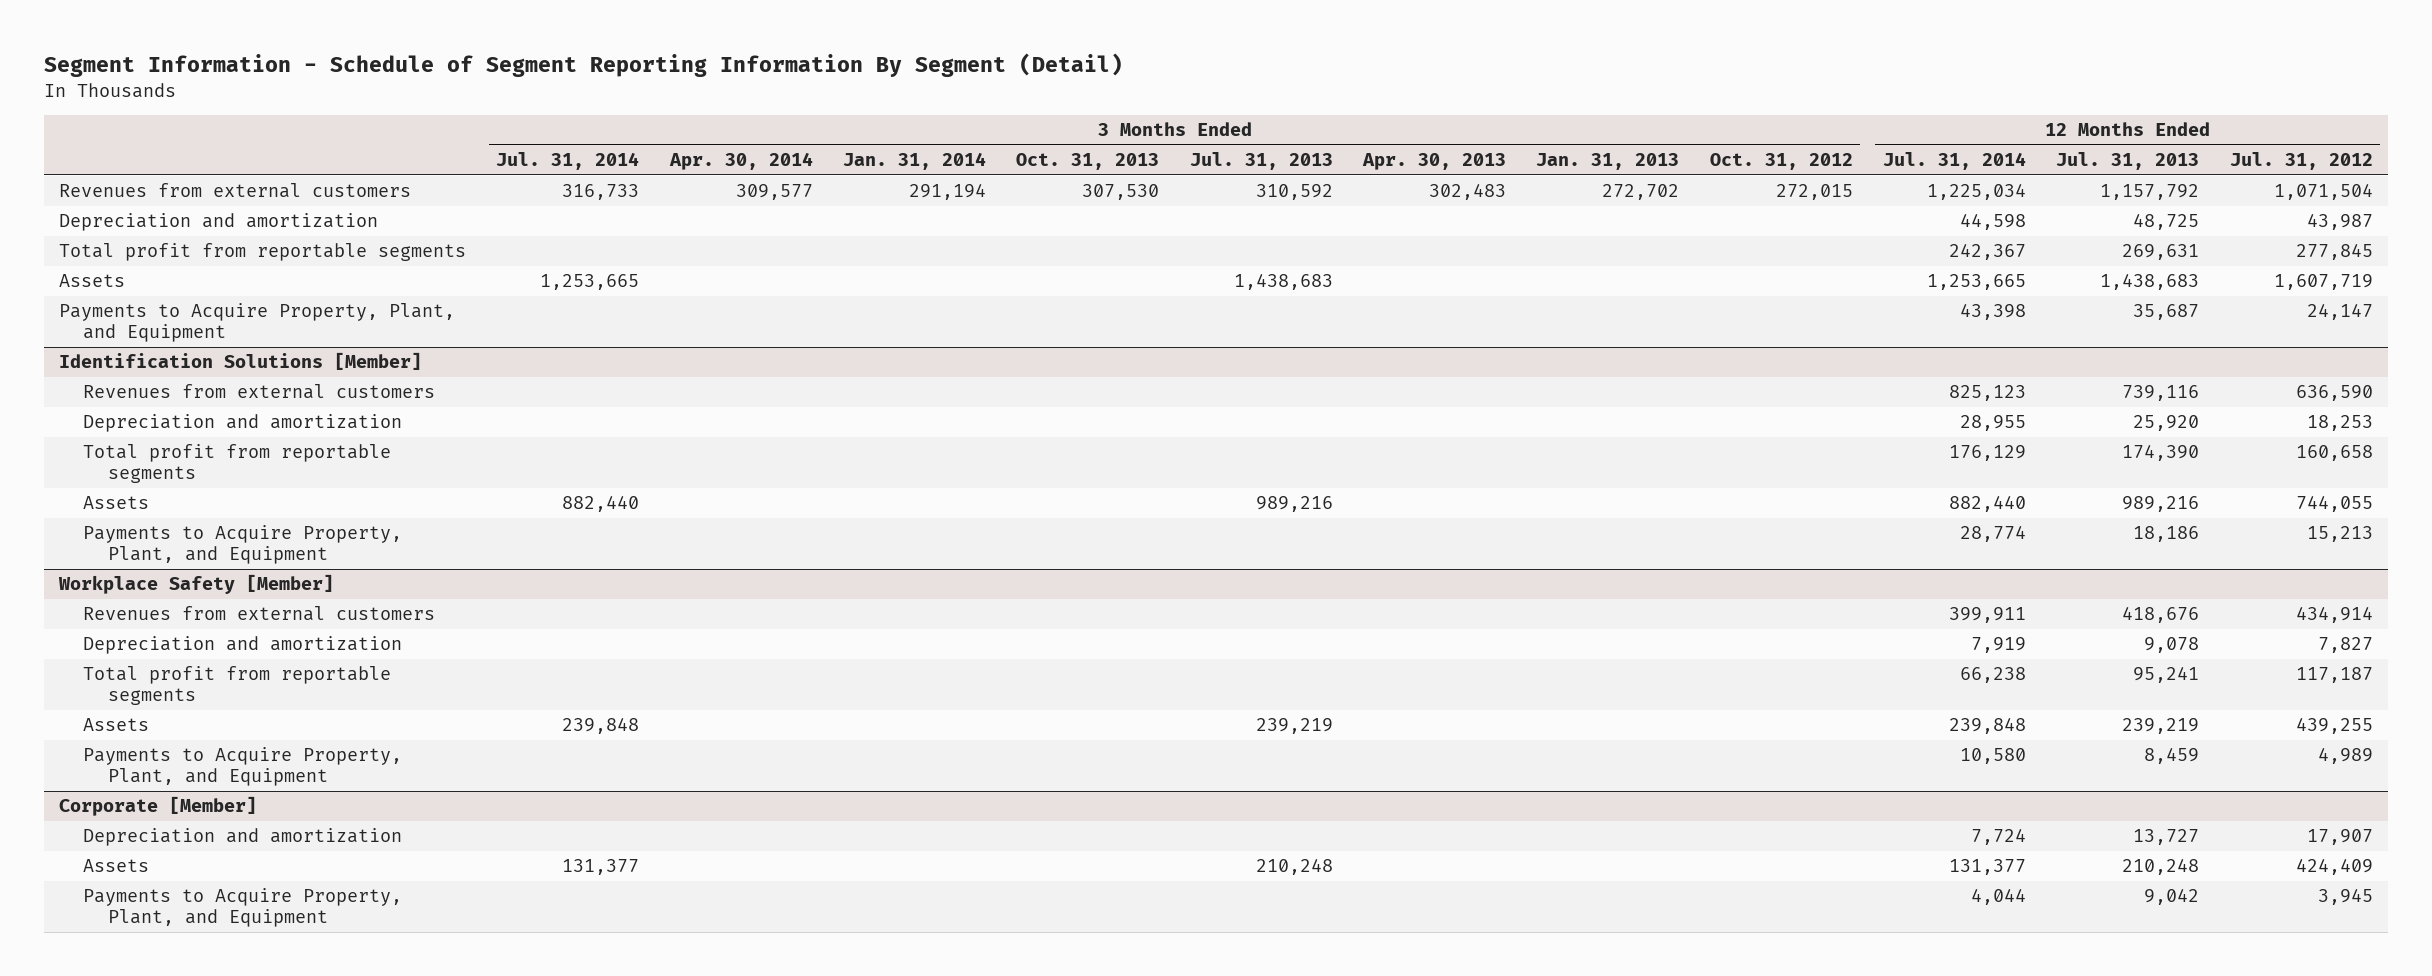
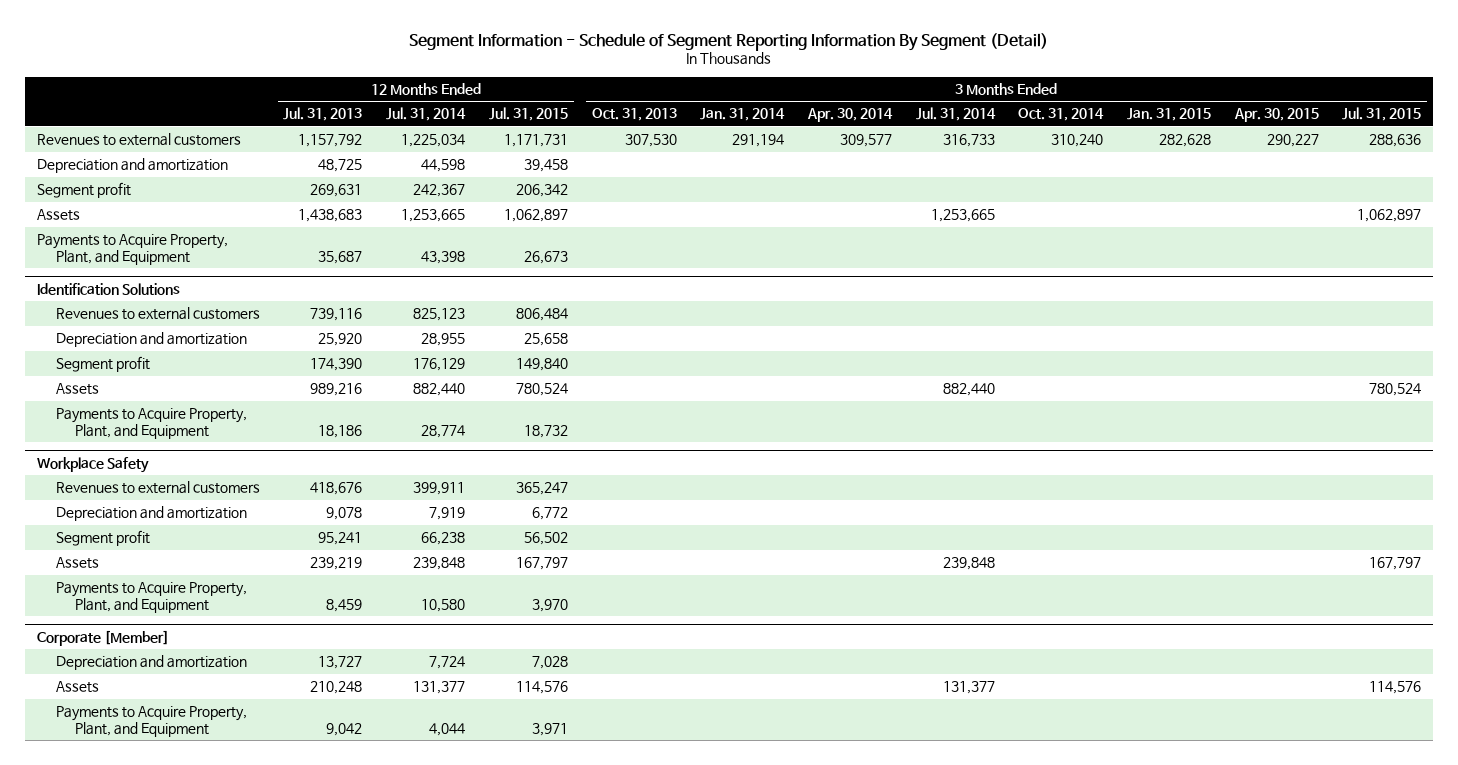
- | 3 Months Ended Jul. 31, 2014 | 3 Months Ended Apr. 30, 2014 | 3 Months Ended Jan. 31, 2014 | 3 Months Ended Oct. 31, 2013 | 3 Months Ended Jul. 31, 2013 | 3 Months Ended Apr. 30, 2013 | 3 Months Ended Jan. 31, 2013 | 3 Months Ended Oct. 31, 2012 | 12 Months Ended Jul. 31, 2014 | 12 Months Ended Jul. 31, 2013 | 12 Months Ended Jul. 31, 2012
+ | 12 Months Ended Jul. 31, 2013 | 12 Months Ended Jul. 31, 2014 | 12 Months Ended Jul. 31, 2015 | 3 Months Ended Oct. 31, 2013 | 3 Months Ended Jan. 31, 2014 | 3 Months Ended Apr. 30, 2014 | 3 Months Ended Jul. 31, 2014 | 3 Months Ended Oct. 31, 2014 | 3 Months Ended Jan. 31, 2015 | 3 Months Ended Apr. 30, 2015 | 3 Months Ended Jul. 31, 2015
- Revenues from external customers | 316,733 | 309,577 | 291,194 | 307,530 | 310,592 | 302,483 | 272,702 | 272,015 | 1,225,034 | 1,157,792 | 1,071,504
+ Revenues to external customers | 1,157,792 | 1,225,034 | 1,171,731 | 307,530 | 291,194 | 309,577 | 316,733 | 310,240 | 282,628 | 290,227 | 288,636
- Total profit from reportable segments | | | | | | | | | 242,367 | 269,631 | 277,845
+ Segment profit | 269,631 | 242,367 | 206,342 | | | | | | | |
- Identification Solutions [Member]
- Revenues from external customers | | | | | | | | | 825,123 | 739,116 | 636,590
+ Identification Solutions
+ Revenues to external customers | 739,116 | 825,123 | 806,484 | | | | | | | |
- Total profit from reportable segments | | | | | | | | | 176,129 | 174,390 | 160,658
+ Segment profit | 174,390 | 176,129 | 149,840 | | | | | | | |
- Workplace Safety [Member]
- Revenues from external customers | | | | | | | | | 399,911 | 418,676 | 434,914
+ Workplace Safety
+ Revenues to external customers | 418,676 | 399,911 | 365,247 | | | | | | | |
- Total profit from reportable segments | | | | | | | | | 66,238 | 95,241 | 117,187
+ Segment profit | 95,241 | 66,238 | 56,502 | | | | | | | |

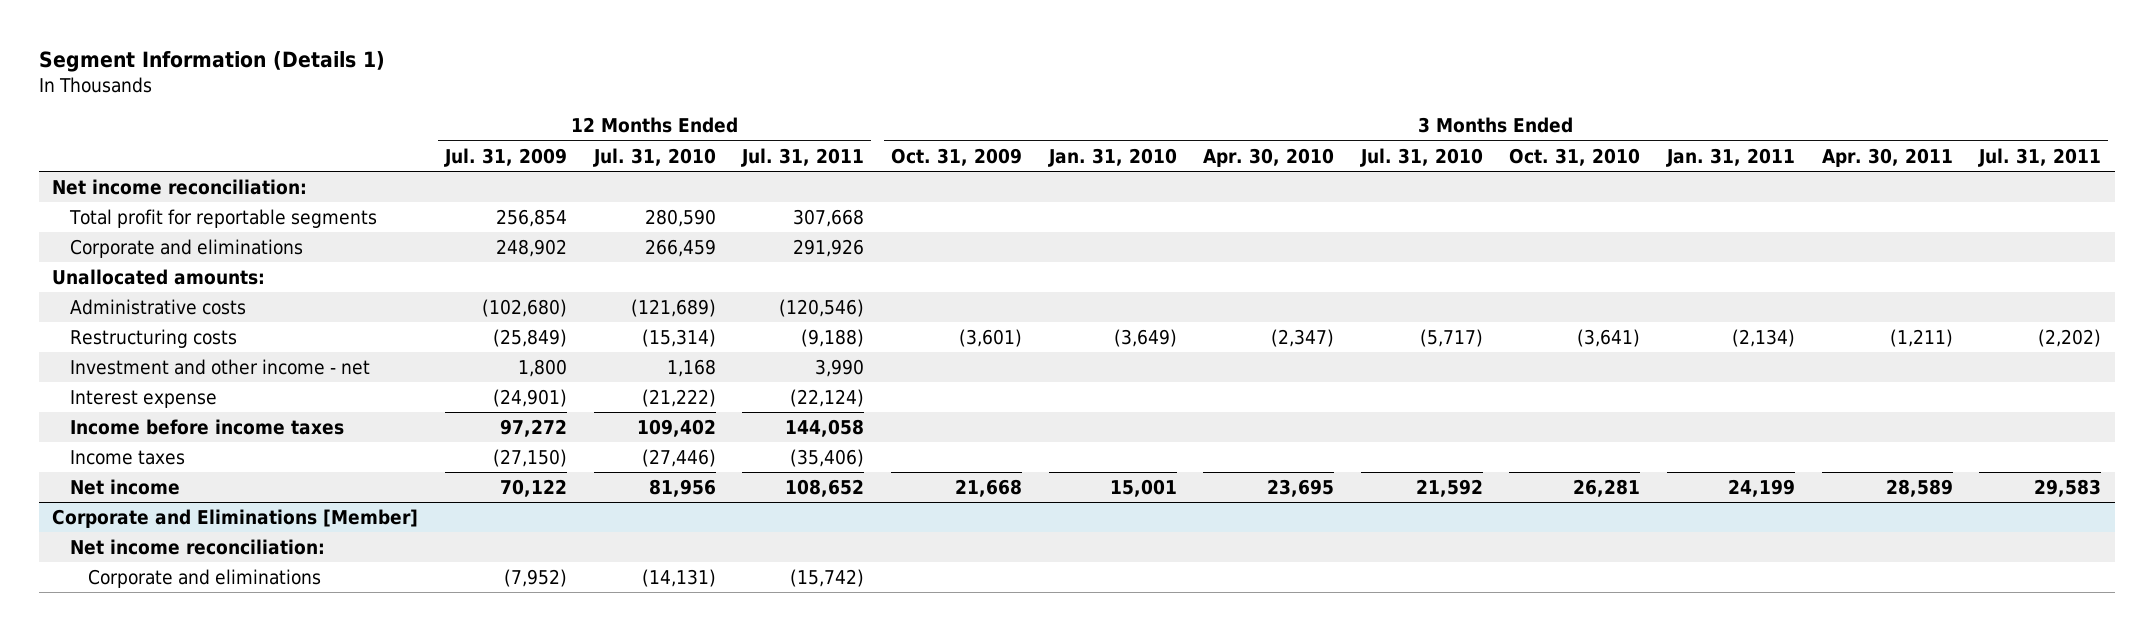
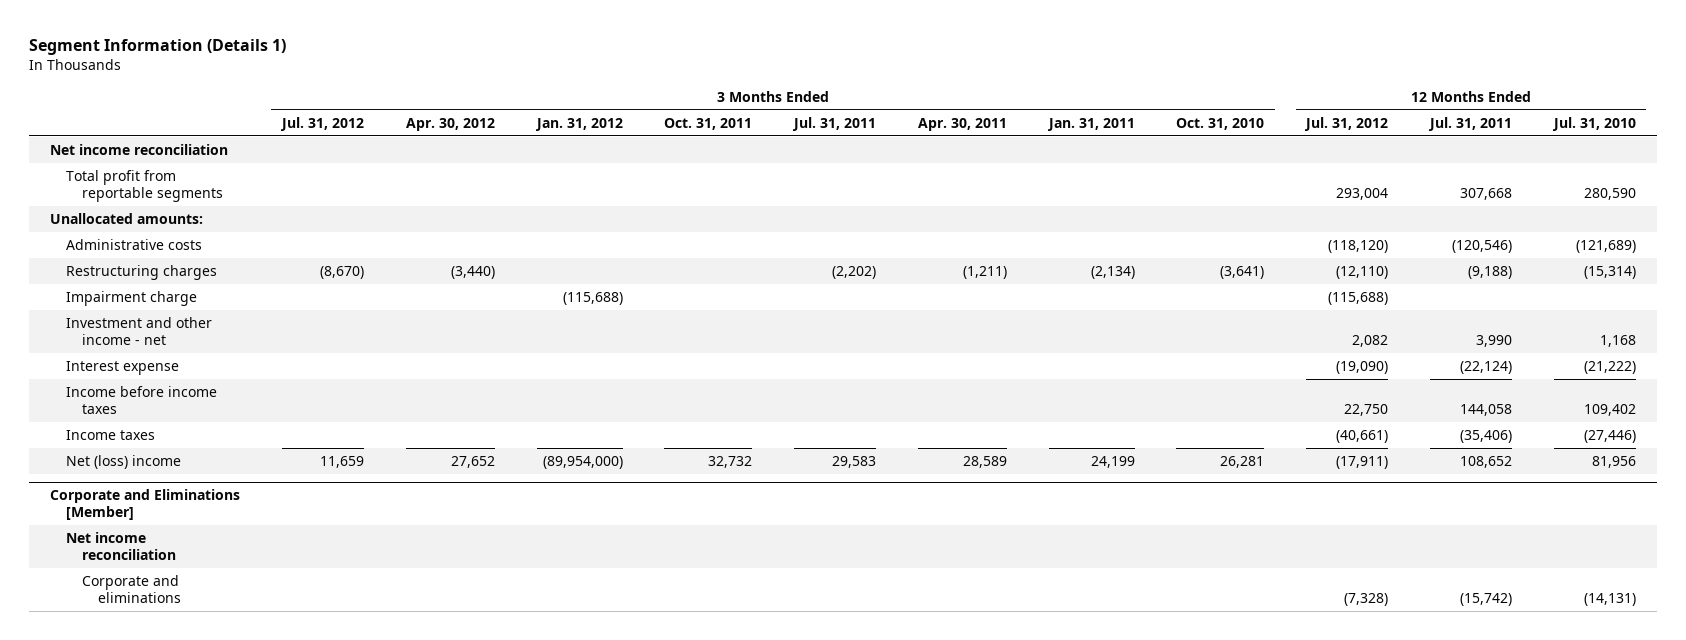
- | 12 Months Ended Jul. 31, 2009 | 12 Months Ended Jul. 31, 2010 | 12 Months Ended Jul. 31, 2011 | 3 Months Ended Oct. 31, 2009 | 3 Months Ended Jan. 31, 2010 | 3 Months Ended Apr. 30, 2010 | 3 Months Ended Jul. 31, 2010 | 3 Months Ended Oct. 31, 2010 | 3 Months Ended Jan. 31, 2011 | 3 Months Ended Apr. 30, 2011 | 3 Months Ended Jul. 31, 2011
+ | 3 Months Ended Jul. 31, 2012 | 3 Months Ended Apr. 30, 2012 | 3 Months Ended Jan. 31, 2012 | 3 Months Ended Oct. 31, 2011 | 3 Months Ended Jul. 31, 2011 | 3 Months Ended Apr. 30, 2011 | 3 Months Ended Jan. 31, 2011 | 3 Months Ended Oct. 31, 2010 | 12 Months Ended Jul. 31, 2012 | 12 Months Ended Jul. 31, 2011 | 12 Months Ended Jul. 31, 2010
- Net income reconciliation:
- Total profit for reportable segments | 256,854 | 280,590 | 307,668 | | | | | | | |
- Corporate and eliminations | 248,902 | 266,459 | 291,926 | | | | | | | |
+ Net income reconciliation
+ Total profit from reportable segments | | | | | | | | | 293,004 | 307,668 | 280,590
- Restructuring costs | (25,849) | (15,314) | (9,188) | (3,601) | (3,649) | (2,347) | (5,717) | (3,641) | (2,134) | (1,211) | (2,202)
+ Restructuring charges | (8,670) | (3,440) | | | (2,202) | (1,211) | (2,134) | (3,641) | (12,110) | (9,188) | (15,314)
+ Impairment charge | | | (115,688) | | | | | | (115,688) | |
- Net income | 70,122 | 81,956 | 108,652 | 21,668 | 15,001 | 23,695 | 21,592 | 26,281 | 24,199 | 28,589 | 29,583
+ Net (loss) income | 11,659 | 27,652 | (89,954,000) | 32,732 | 29,583 | 28,589 | 24,199 | 26,281 | (17,911) | 108,652 | 81,956
@ Corporate and Eliminations [Member]
- Net income reconciliation:
+ Net income reconciliation

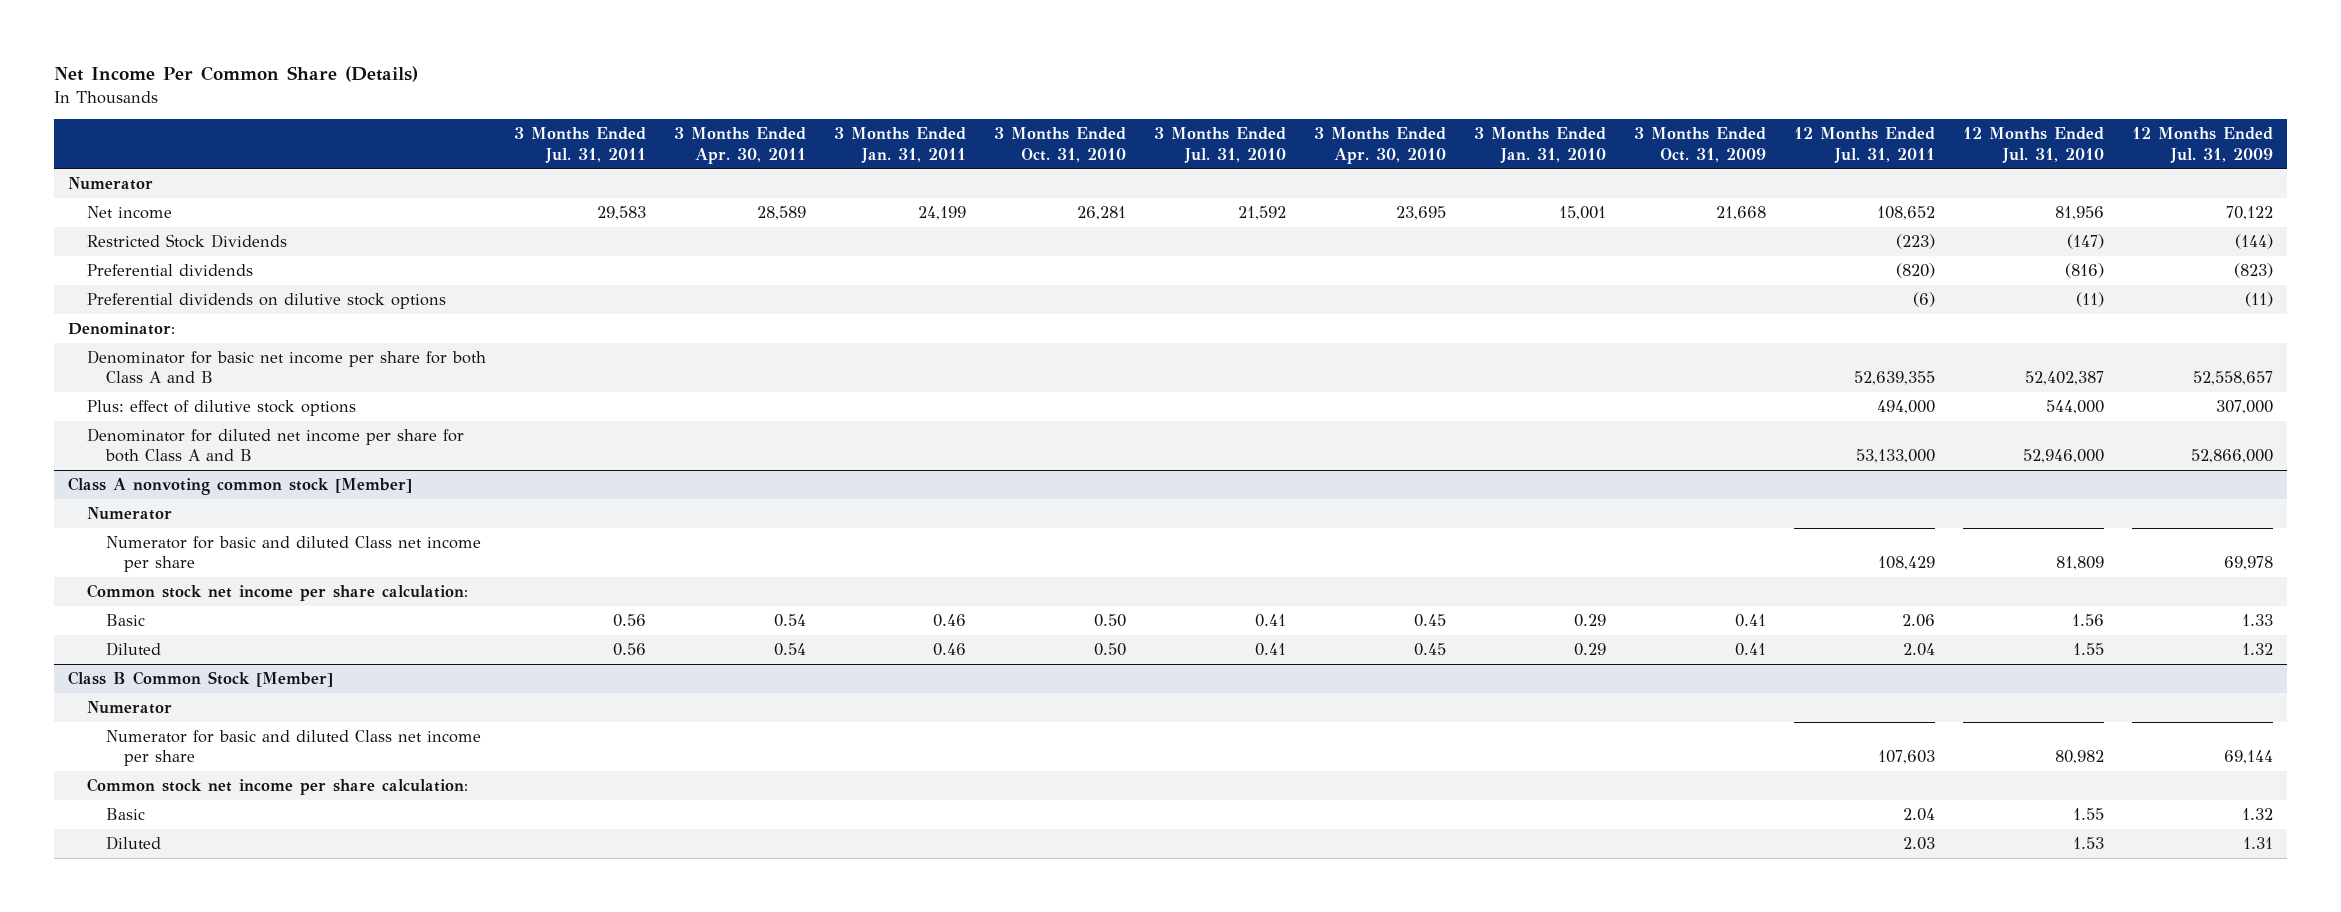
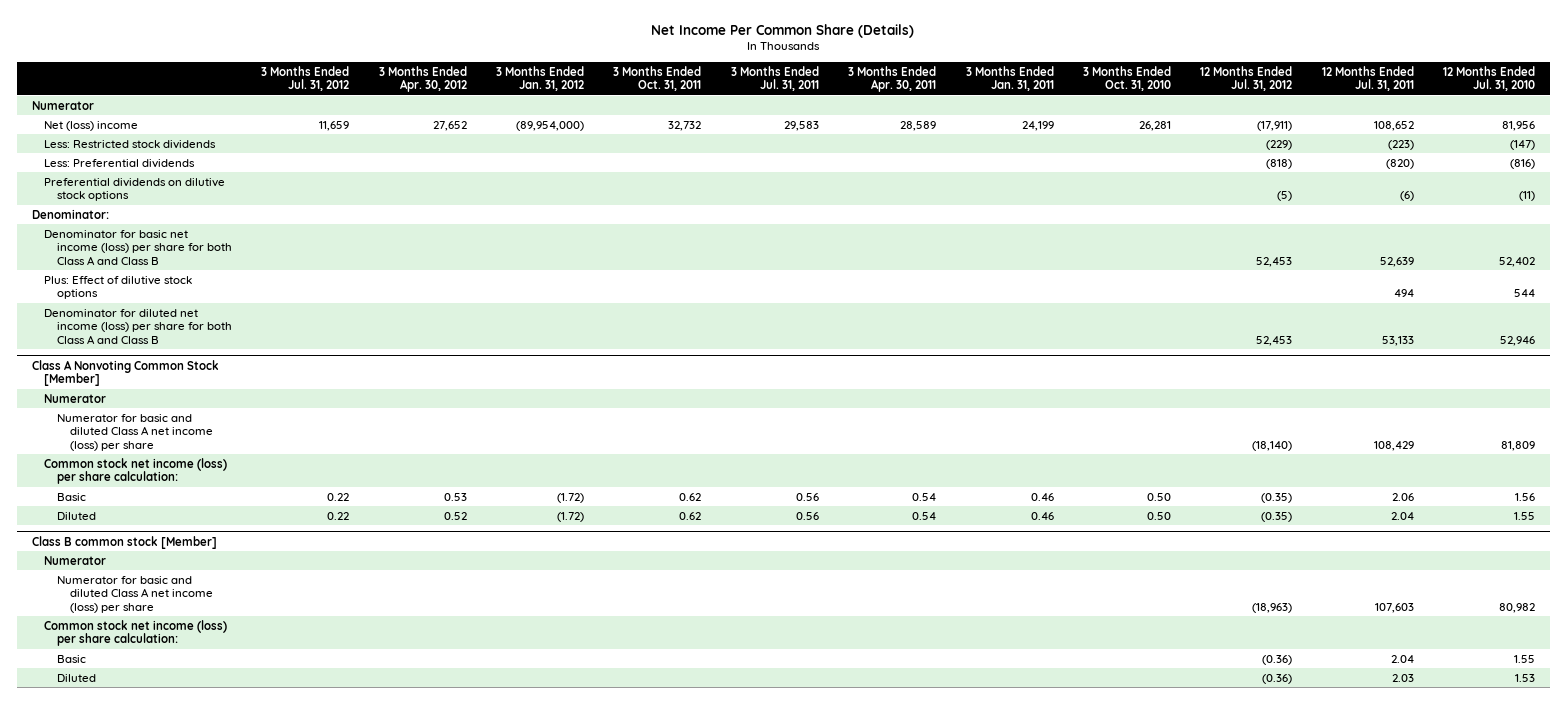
- | 3 Months Ended Jul. 31, 2011 | 3 Months Ended Apr. 30, 2011 | 3 Months Ended Jan. 31, 2011 | 3 Months Ended Oct. 31, 2010 | 3 Months Ended Jul. 31, 2010 | 3 Months Ended Apr. 30, 2010 | 3 Months Ended Jan. 31, 2010 | 3 Months Ended Oct. 31, 2009 | 12 Months Ended Jul. 31, 2011 | 12 Months Ended Jul. 31, 2010 | 12 Months Ended Jul. 31, 2009
+ | 3 Months Ended Jul. 31, 2012 | 3 Months Ended Apr. 30, 2012 | 3 Months Ended Jan. 31, 2012 | 3 Months Ended Oct. 31, 2011 | 3 Months Ended Jul. 31, 2011 | 3 Months Ended Apr. 30, 2011 | 3 Months Ended Jan. 31, 2011 | 3 Months Ended Oct. 31, 2010 | 12 Months Ended Jul. 31, 2012 | 12 Months Ended Jul. 31, 2011 | 12 Months Ended Jul. 31, 2010
- Net income | 29,583 | 28,589 | 24,199 | 26,281 | 21,592 | 23,695 | 15,001 | 21,668 | 108,652 | 81,956 | 70,122
- Restricted Stock Dividends | | | | | | | | | (223) | (147) | (144)
- Preferential dividends | | | | | | | | | (820) | (816) | (823)
+ Net (loss) income | 11,659 | 27,652 | (89,954,000) | 32,732 | 29,583 | 28,589 | 24,199 | 26,281 | (17,911) | 108,652 | 81,956
+ Less: Restricted stock dividends | | | | | | | | | (229) | (223) | (147)
+ Less: Preferential dividends | | | | | | | | | (818) | (820) | (816)
- Denominator for basic net income per share for both Class A and B | | | | | | | | | 52,639,355 | 52,402,387 | 52,558,657
- Plus: effect of dilutive stock options | | | | | | | | | 494,000 | 544,000 | 307,000
- Denominator for diluted net income per share for both Class A and B | | | | | | | | | 53,133,000 | 52,946,000 | 52,866,000
- Class A nonvoting common stock [Member]
+ Denominator for basic net income (loss) per share for both Class A and Class B | | | | | | | | | 52,453 | 52,639 | 52,402
+ Plus: Effect of dilutive stock options | | | | | | | | | | 494 | 544
+ Denominator for diluted net income (loss) per share for both Class A and Class B | | | | | | | | | 52,453 | 53,133 | 52,946
+ Class A Nonvoting Common Stock [Member]
- Numerator for basic and diluted Class net income per share | | | | | | | | | 108,429 | 81,809 | 69,978
- Common stock net income per share calculation:
+ Numerator for basic and diluted Class A net income (loss) per share | | | | | | | | | (18,140) | 108,429 | 81,809
+ Common stock net income (loss) per share calculation:
- Class B Common Stock [Member]
+ Class B common stock [Member]
- Numerator for basic and diluted Class net income per share | | | | | | | | | 107,603 | 80,982 | 69,144
- Common stock net income per share calculation:
+ Numerator for basic and diluted Class A net income (loss) per share | | | | | | | | | (18,963) | 107,603 | 80,982
+ Common stock net income (loss) per share calculation:

